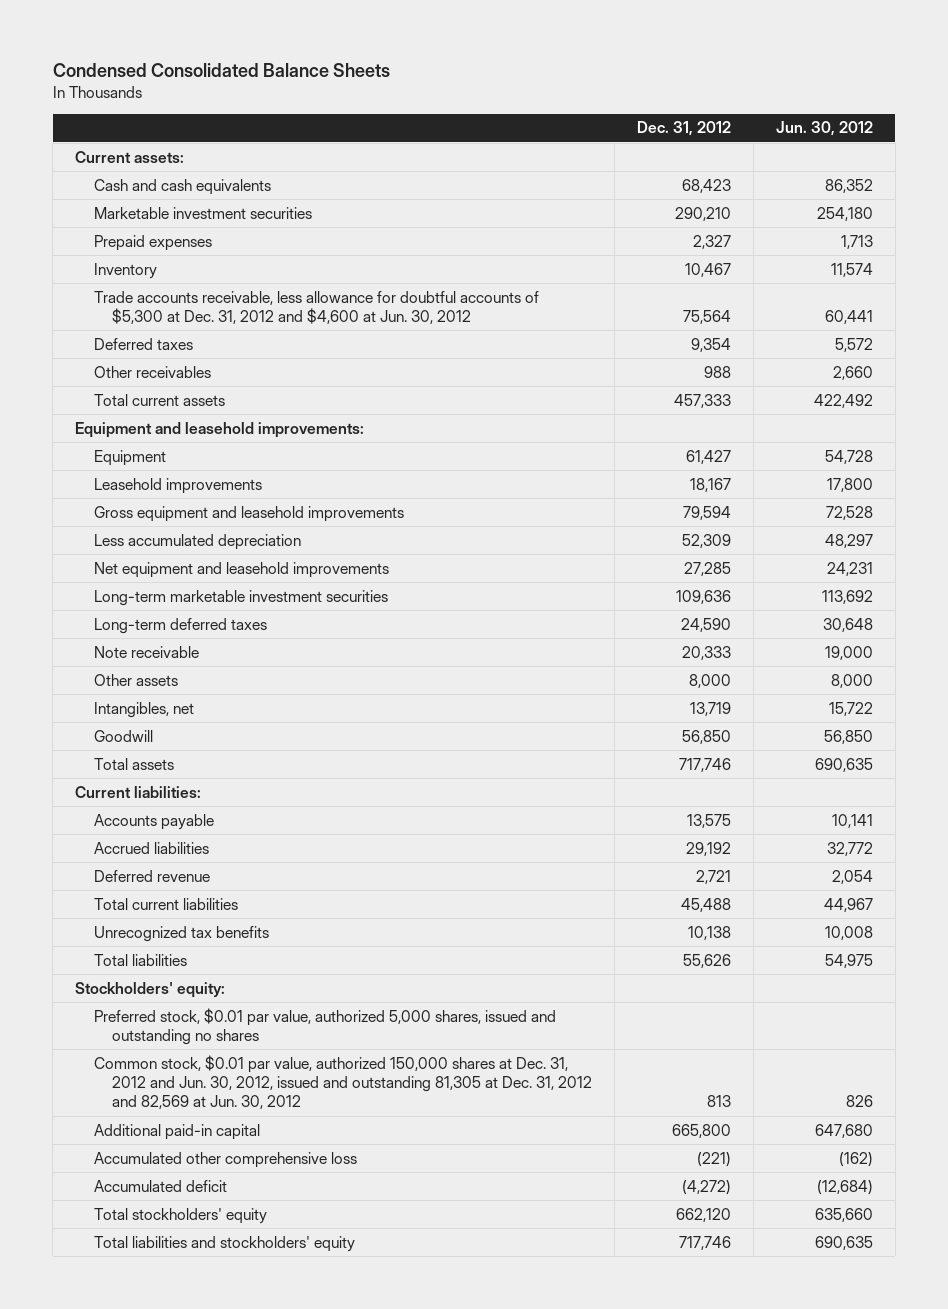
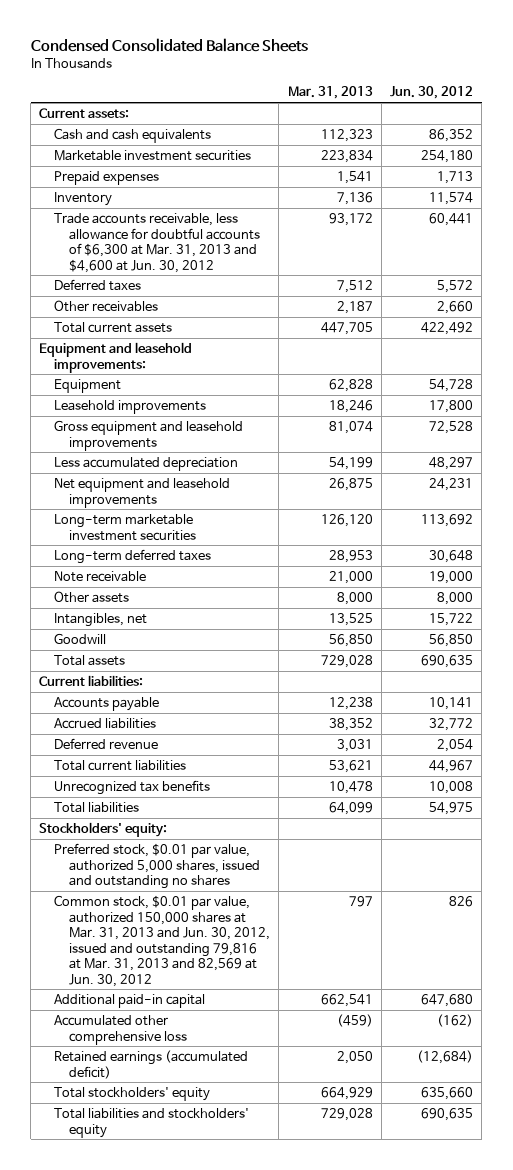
- | Dec. 31, 2012 | Jun. 30, 2012
+ | Mar. 31, 2013 | Jun. 30, 2012
- Trade accounts receivable, less allowance for doubtful accounts of $5,300 at Dec. 31, 2012 and $4,600 at Jun. 30, 2012 | 75,564 | 60,441
+ Trade accounts receivable, less allowance for doubtful accounts of $6,300 at Mar. 31, 2013 and $4,600 at Jun. 30, 2012 | 93,172 | 60,441
- Common stock, $0.01 par value, authorized 150,000 shares at Dec. 31, 2012 and Jun. 30, 2012, issued and outstanding 81,305 at Dec. 31, 2012 and 82,569 at Jun. 30, 2012 | 813 | 826
+ Common stock, $0.01 par value, authorized 150,000 shares at Mar. 31, 2013 and Jun. 30, 2012, issued and outstanding 79,816 at Mar. 31, 2013 and 82,569 at Jun. 30, 2012 | 797 | 826
- Accumulated deficit | (4,272) | (12,684)
+ Retained earnings (accumulated deficit) | 2,050 | (12,684)

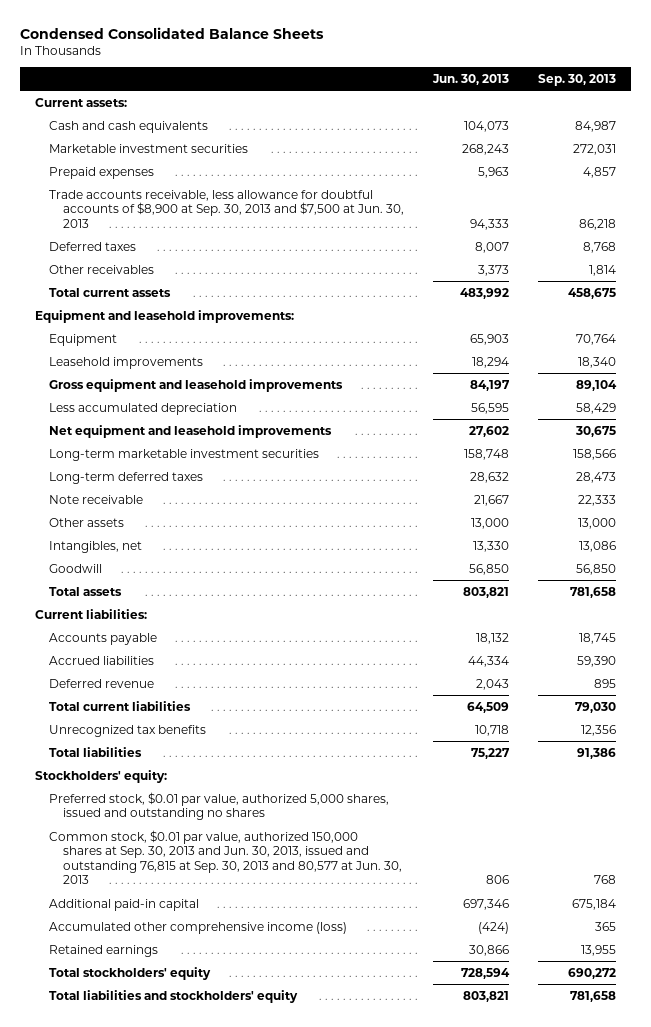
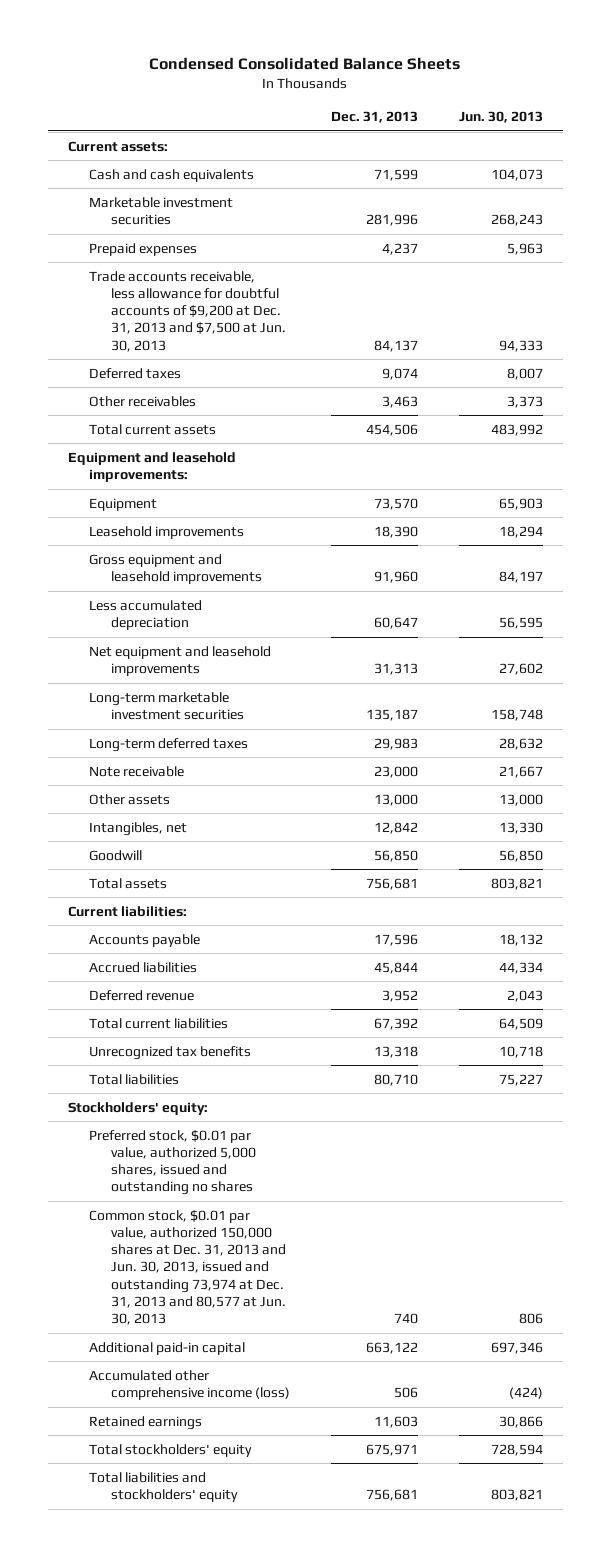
- | Jun. 30, 2013 | Sep. 30, 2013
+ | Dec. 31, 2013 | Jun. 30, 2013
- Trade accounts receivable, less allowance for doubtful accounts of $8,900 at Sep. 30, 2013 and $7,500 at Jun. 30, 2013 | 94,333 | 86,218
+ Trade accounts receivable, less allowance for doubtful accounts of $9,200 at Dec. 31, 2013 and $7,500 at Jun. 30, 2013 | 84,137 | 94,333
- Common stock, $0.01 par value, authorized 150,000 shares at Sep. 30, 2013 and Jun. 30, 2013, issued and outstanding 76,815 at Sep. 30, 2013 and 80,577 at Jun. 30, 2013 | 806 | 768
+ Common stock, $0.01 par value, authorized 150,000 shares at Dec. 31, 2013 and Jun. 30, 2013, issued and outstanding 73,974 at Dec. 31, 2013 and 80,577 at Jun. 30, 2013 | 740 | 806

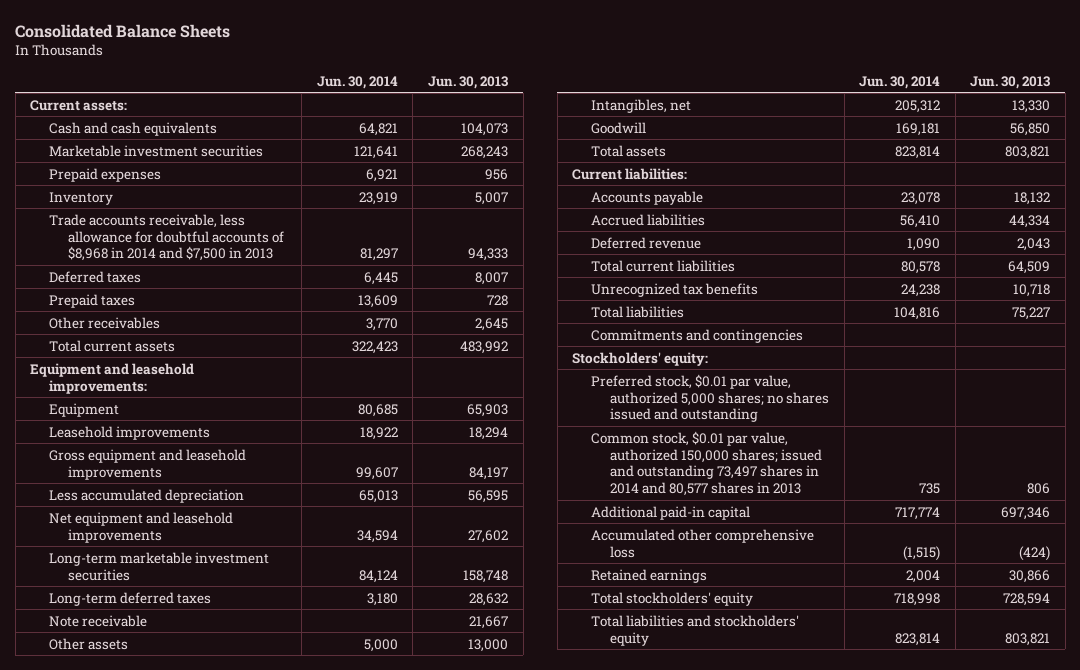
- Condensed Consolidated Balance Sheets
+ Consolidated Balance Sheets
- | Dec. 31, 2013 | Jun. 30, 2013
+ | Jun. 30, 2014 | Jun. 30, 2013
- Prepaid expenses | 4,237 | 5,963
- Trade accounts receivable, less allowance for doubtful accounts of $9,200 at Dec. 31, 2013 and $7,500 at Jun. 30, 2013 | 84,137 | 94,333
+ Prepaid expenses | 6,921 | 956
+ Inventory | 23,919 | 5,007
+ Trade accounts receivable, less allowance for doubtful accounts of $8,968 in 2014 and $7,500 in 2013 | 81,297 | 94,333
- Other receivables | 3,463 | 3,373
+ Prepaid taxes | 13,609 | 728
+ Other receivables | 3,770 | 2,645
+ Commitments and contingencies
- Preferred stock, $0.01 par value, authorized 5,000 shares, issued and outstanding no shares
- Common stock, $0.01 par value, authorized 150,000 shares at Dec. 31, 2013 and Jun. 30, 2013, issued and outstanding 73,974 at Dec. 31, 2013 and 80,577 at Jun. 30, 2013 | 740 | 806
+ Preferred stock, $0.01 par value, authorized 5,000 shares; no shares issued and outstanding
+ Common stock, $0.01 par value, authorized 150,000 shares; issued and outstanding 73,497 shares in 2014 and 80,577 shares in 2013 | 735 | 806
- Accumulated other comprehensive income (loss) | 506 | (424)
+ Accumulated other comprehensive loss | (1,515) | (424)

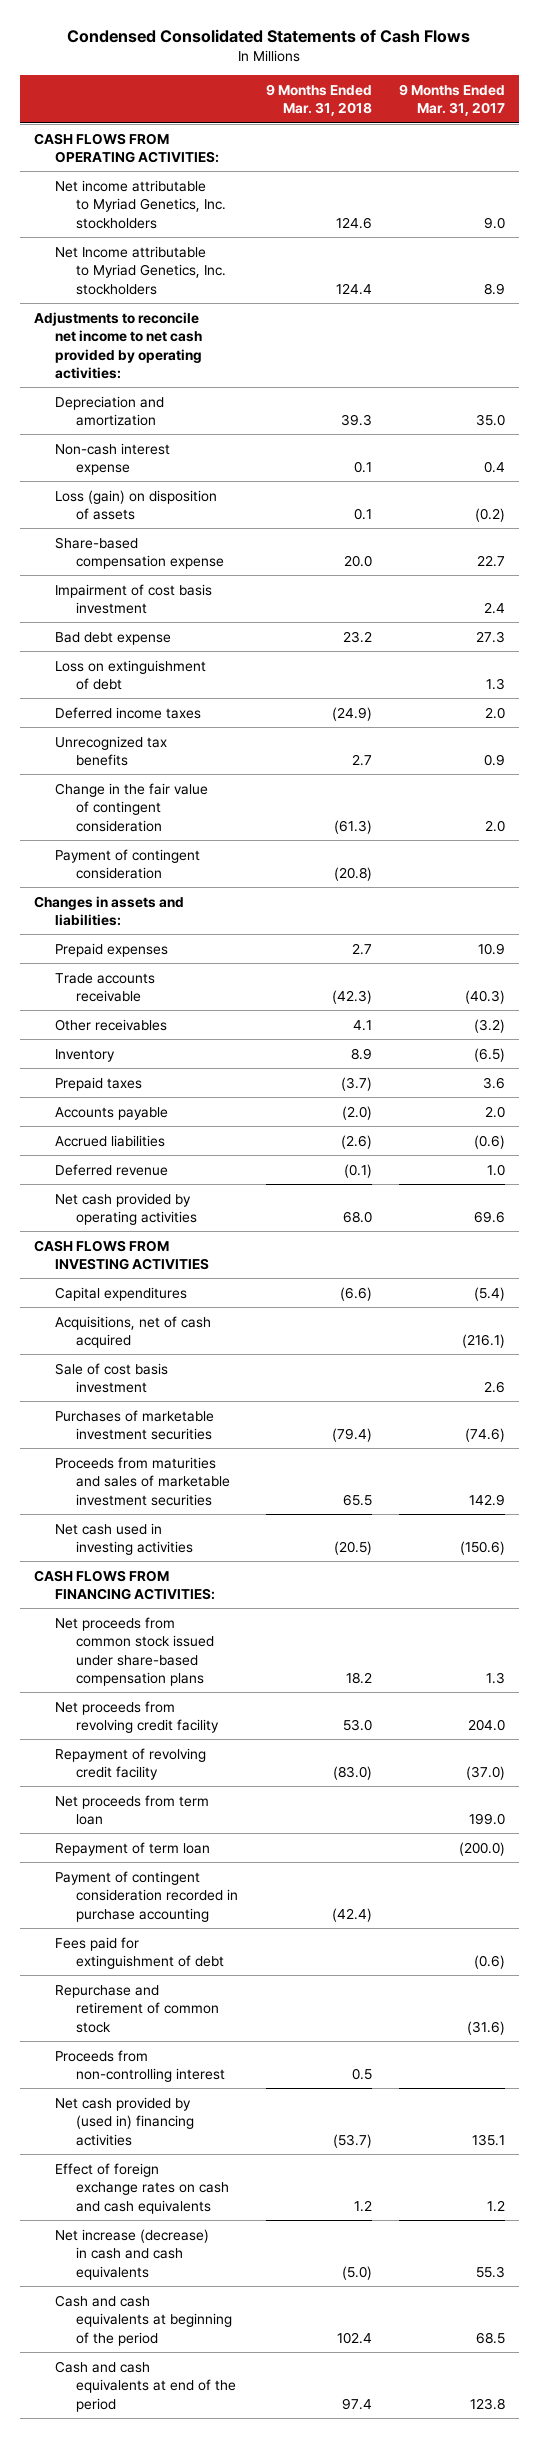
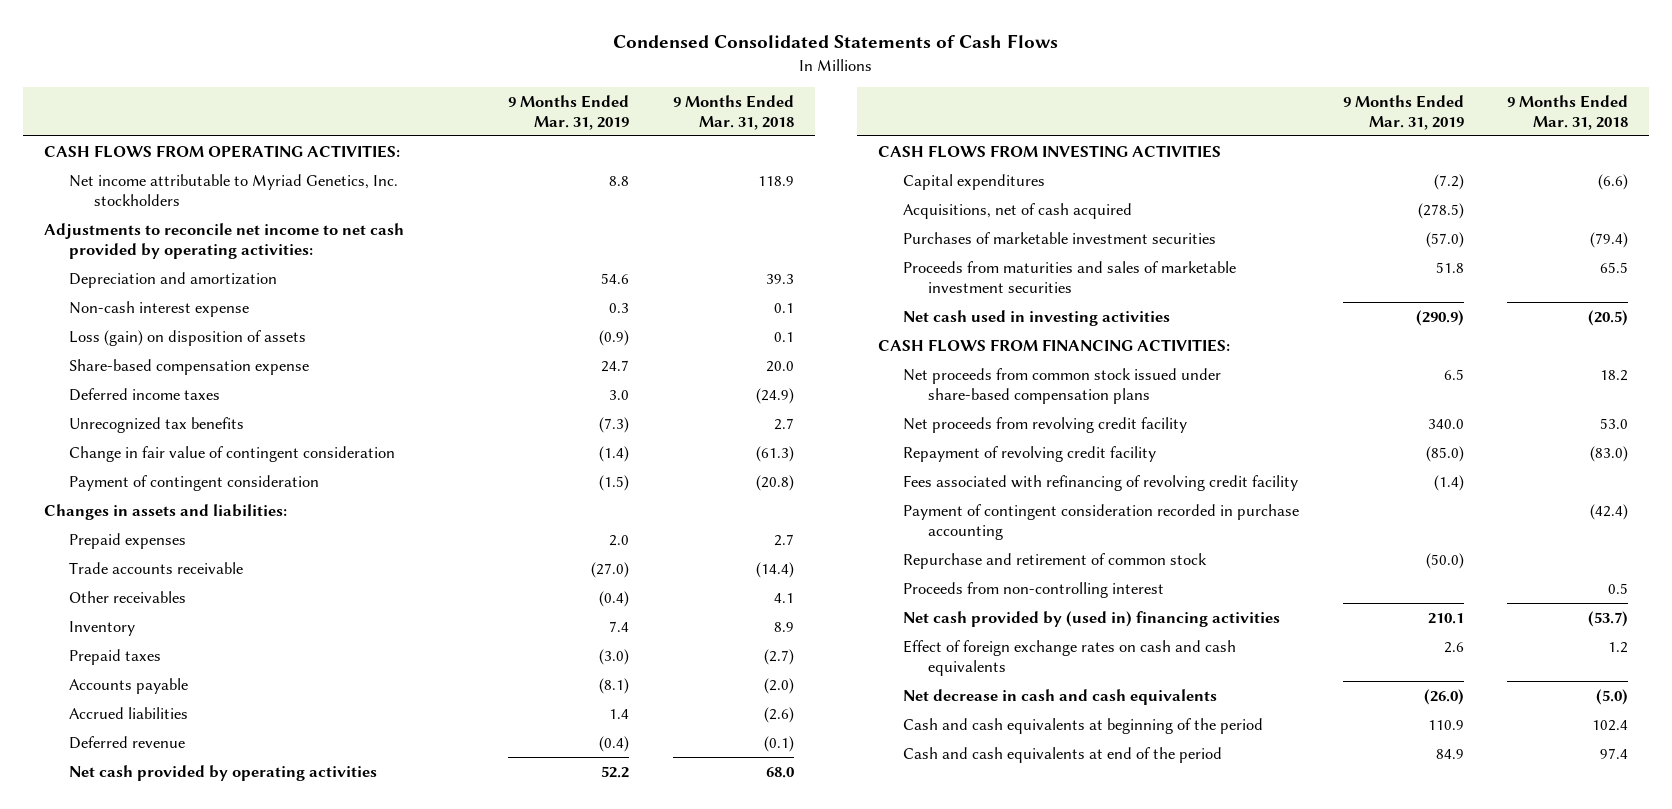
- | 9 Months Ended Mar. 31, 2018 | 9 Months Ended Mar. 31, 2017
+ | 9 Months Ended Mar. 31, 2019 | 9 Months Ended Mar. 31, 2018
- Net income attributable to Myriad Genetics, Inc. stockholders | 124.6 | 9.0
- Net Income attributable to Myriad Genetics, Inc. stockholders | 124.4 | 8.9
+ Net income attributable to Myriad Genetics, Inc. stockholders | 8.8 | 118.9
- Impairment of cost basis investment | | 2.4
- Bad debt expense | 23.2 | 27.3
- Loss on extinguishment of debt | | 1.3
- Change in the fair value of contingent consideration | (61.3) | 2.0
+ Change in fair value of contingent consideration | (1.4) | (61.3)
- Trade accounts receivable | (42.3) | (40.3)
+ Trade accounts receivable | (27.0) | (14.4)
- Prepaid taxes | (3.7) | 3.6
+ Prepaid taxes | (3.0) | (2.7)
- Sale of cost basis investment | | 2.6
- Net proceeds from term loan | | 199.0
- Repayment of term loan | | (200.0)
+ Fees associated with refinancing of revolving credit facility | (1.4) |
- Fees paid for extinguishment of debt | | (0.6)
- Net increase (decrease) in cash and cash equivalents | (5.0) | 55.3
+ Net decrease in cash and cash equivalents | (26.0) | (5.0)

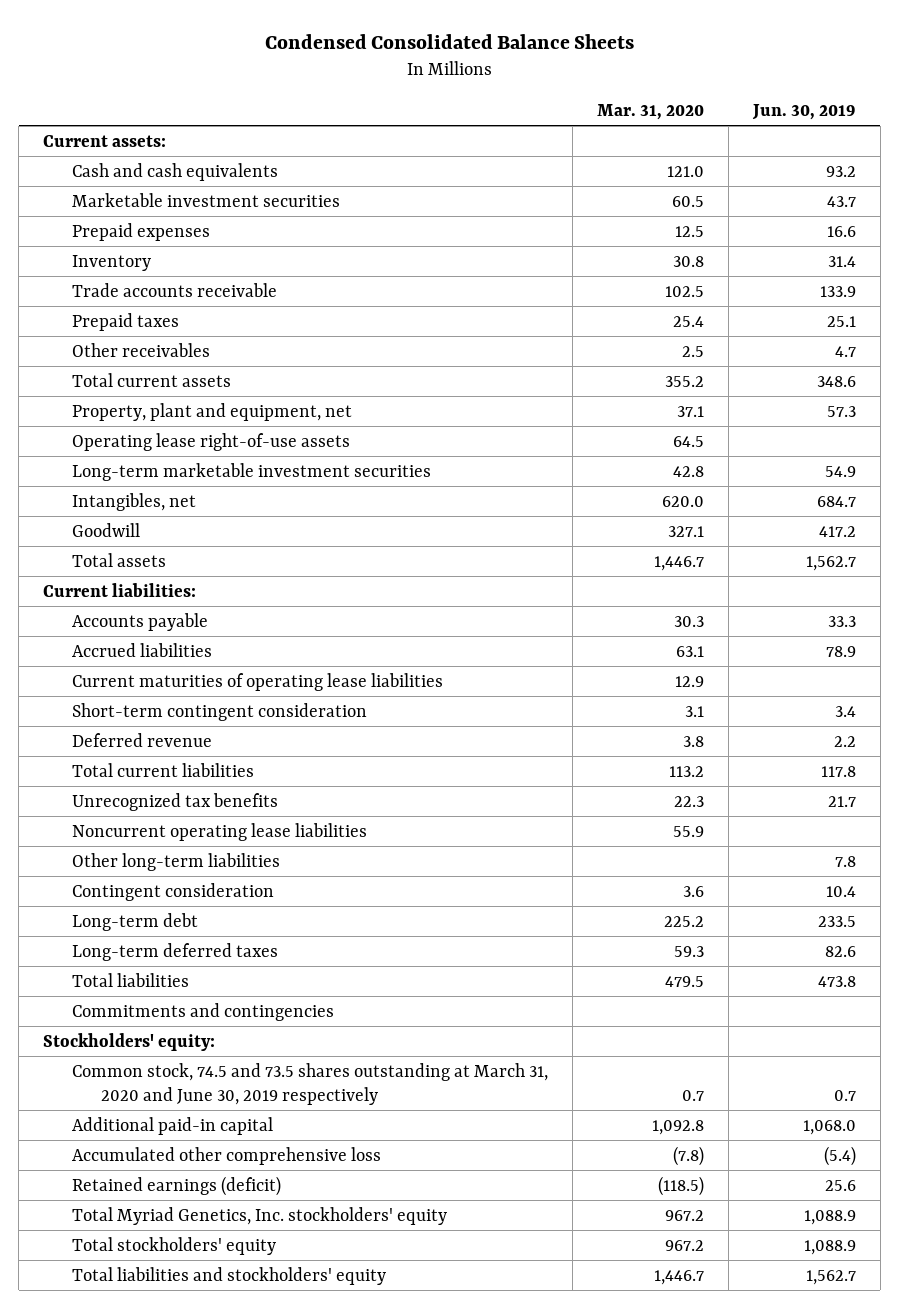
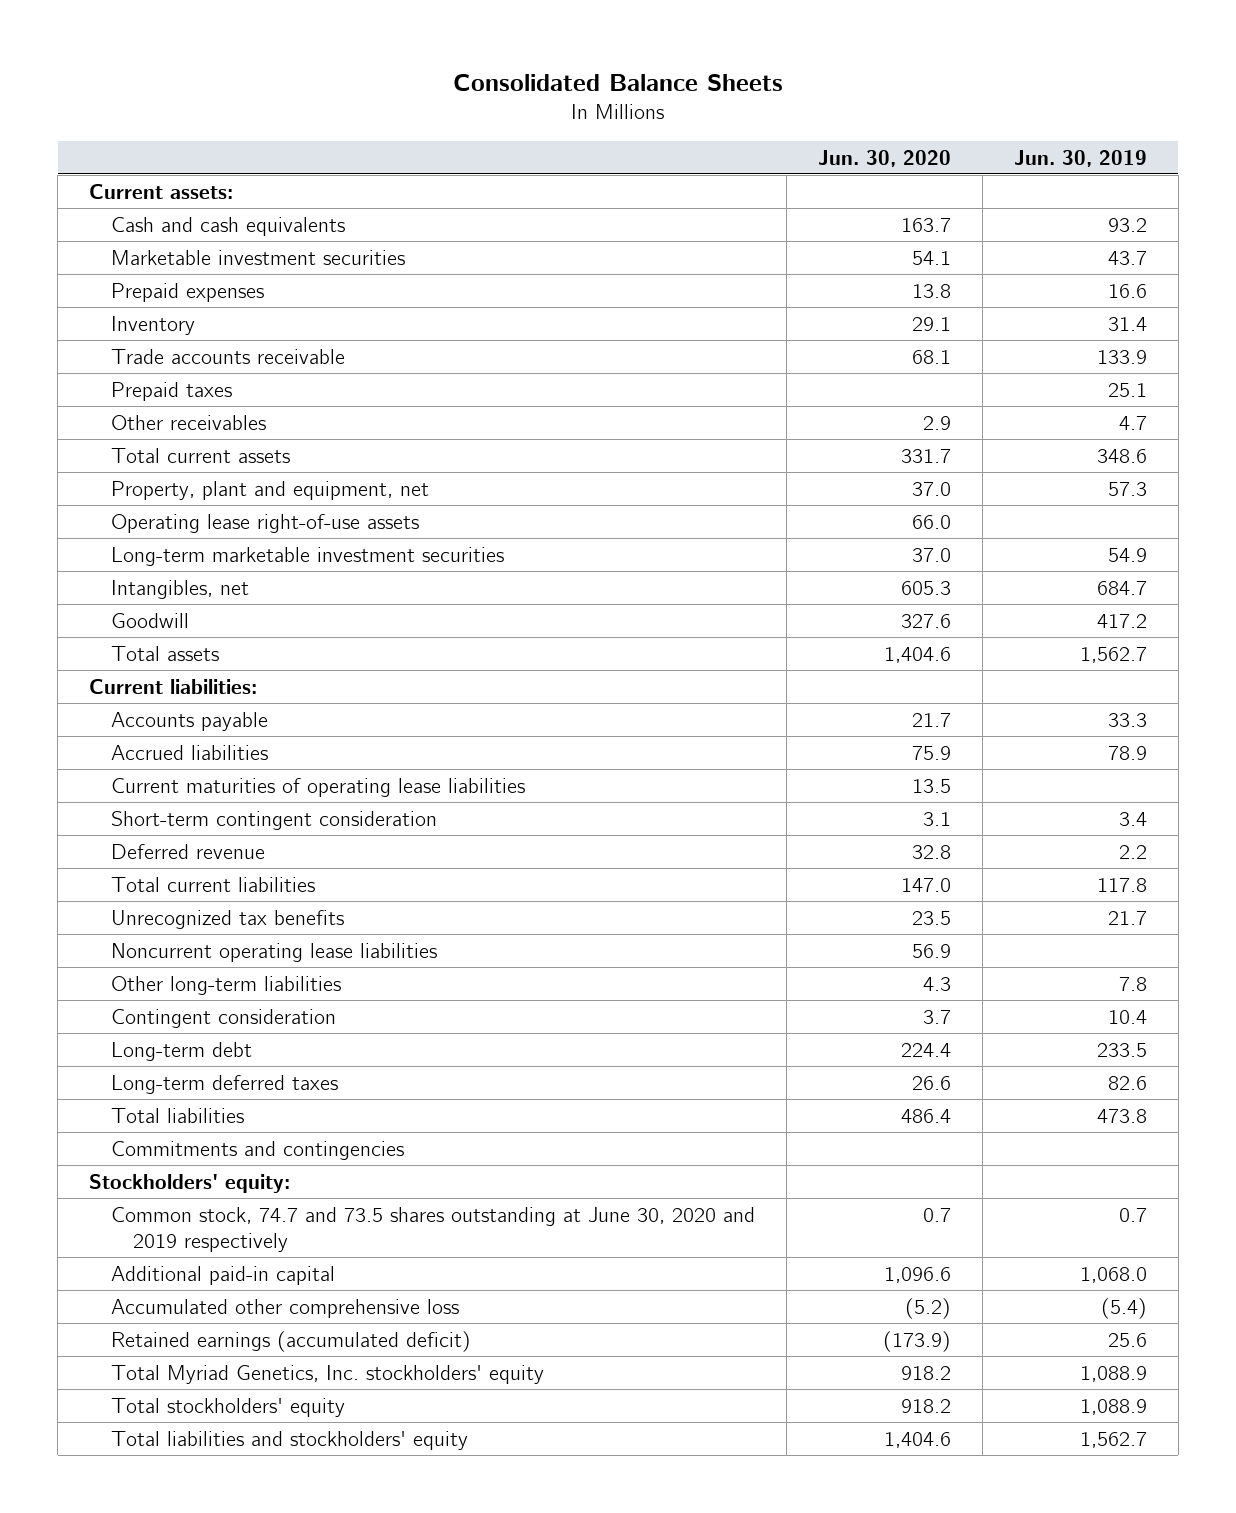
- Condensed Consolidated Balance Sheets
+ Consolidated Balance Sheets
- | Mar. 31, 2020 | Jun. 30, 2019
+ | Jun. 30, 2020 | Jun. 30, 2019
- Common stock, 74.5 and 73.5 shares outstanding at March 31, 2020 and June 30, 2019 respectively | 0.7 | 0.7
+ Common stock, 74.7 and 73.5 shares outstanding at June 30, 2020 and 2019 respectively | 0.7 | 0.7
- Retained earnings (deficit) | (118.5) | 25.6
+ Retained earnings (accumulated deficit) | (173.9) | 25.6

